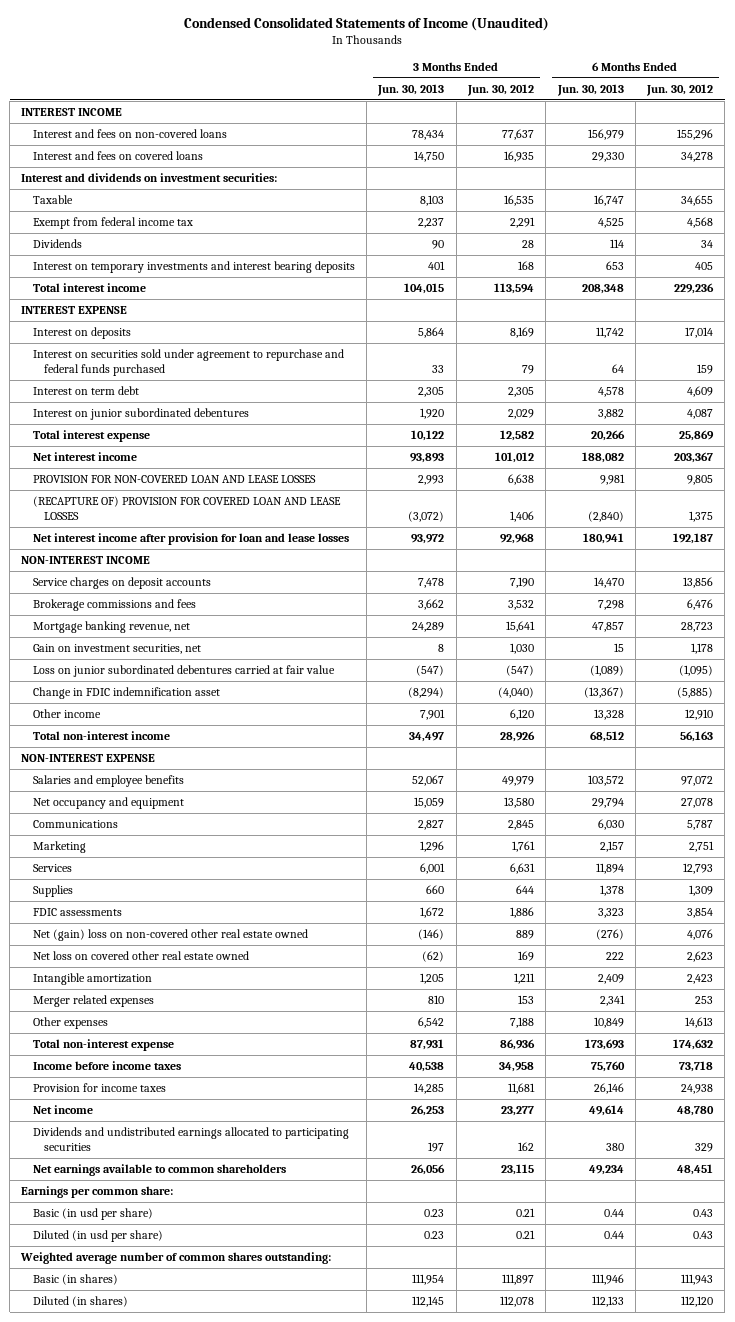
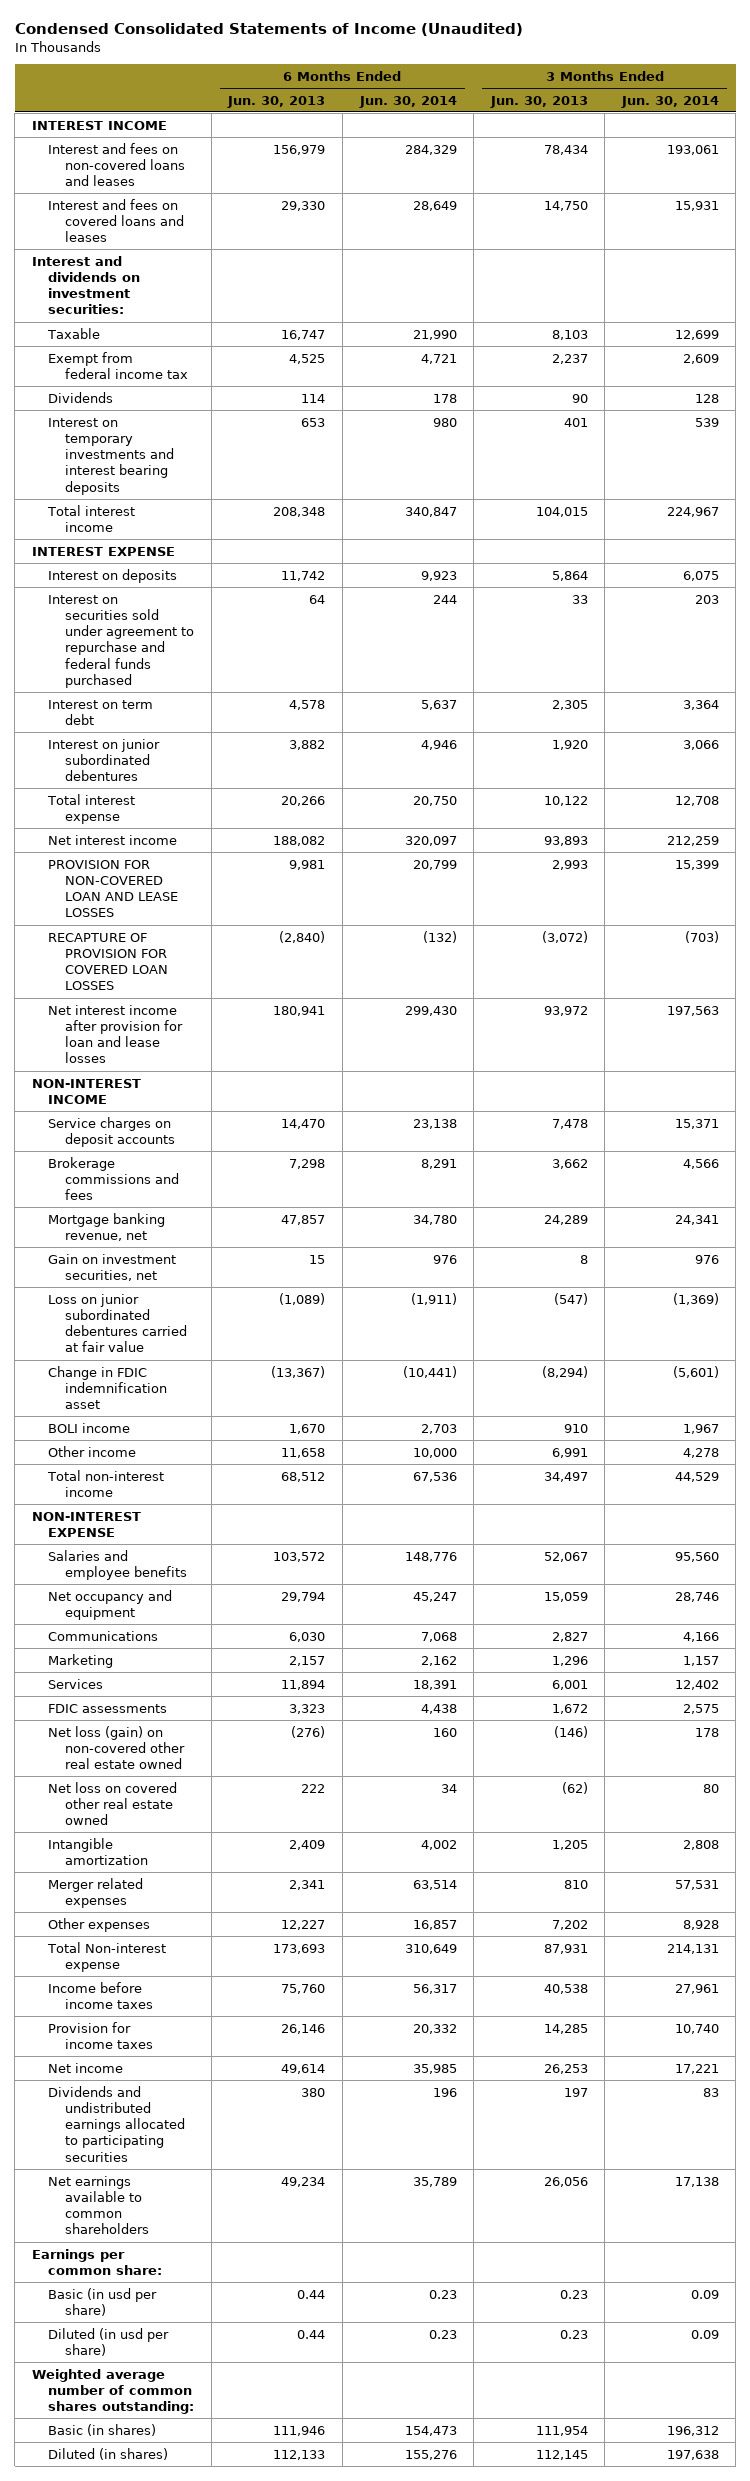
- | 3 Months Ended Jun. 30, 2013 | 3 Months Ended Jun. 30, 2012 | 6 Months Ended Jun. 30, 2013 | 6 Months Ended Jun. 30, 2012
+ | 6 Months Ended Jun. 30, 2013 | 6 Months Ended Jun. 30, 2014 | 3 Months Ended Jun. 30, 2013 | 3 Months Ended Jun. 30, 2014
- Interest and fees on non-covered loans | 78,434 | 77,637 | 156,979 | 155,296
- Interest and fees on covered loans | 14,750 | 16,935 | 29,330 | 34,278
+ Interest and fees on non-covered loans and leases | 156,979 | 284,329 | 78,434 | 193,061
+ Interest and fees on covered loans and leases | 29,330 | 28,649 | 14,750 | 15,931
- (RECAPTURE OF) PROVISION FOR COVERED LOAN AND LEASE LOSSES | (3,072) | 1,406 | (2,840) | 1,375
+ RECAPTURE OF PROVISION FOR COVERED LOAN LOSSES | (2,840) | (132) | (3,072) | (703)
- Other income | 7,901 | 6,120 | 13,328 | 12,910
+ BOLI income | 1,670 | 2,703 | 910 | 1,967
+ Other income | 11,658 | 10,000 | 6,991 | 4,278
- Supplies | 660 | 644 | 1,378 | 1,309
- Net (gain) loss on non-covered other real estate owned | (146) | 889 | (276) | 4,076
+ Net loss (gain) on non-covered other real estate owned | (276) | 160 | (146) | 178
- Other expenses | 6,542 | 7,188 | 10,849 | 14,613
- Total non-interest expense | 87,931 | 86,936 | 173,693 | 174,632
+ Other expenses | 12,227 | 16,857 | 7,202 | 8,928
+ Total Non-interest expense | 173,693 | 310,649 | 87,931 | 214,131

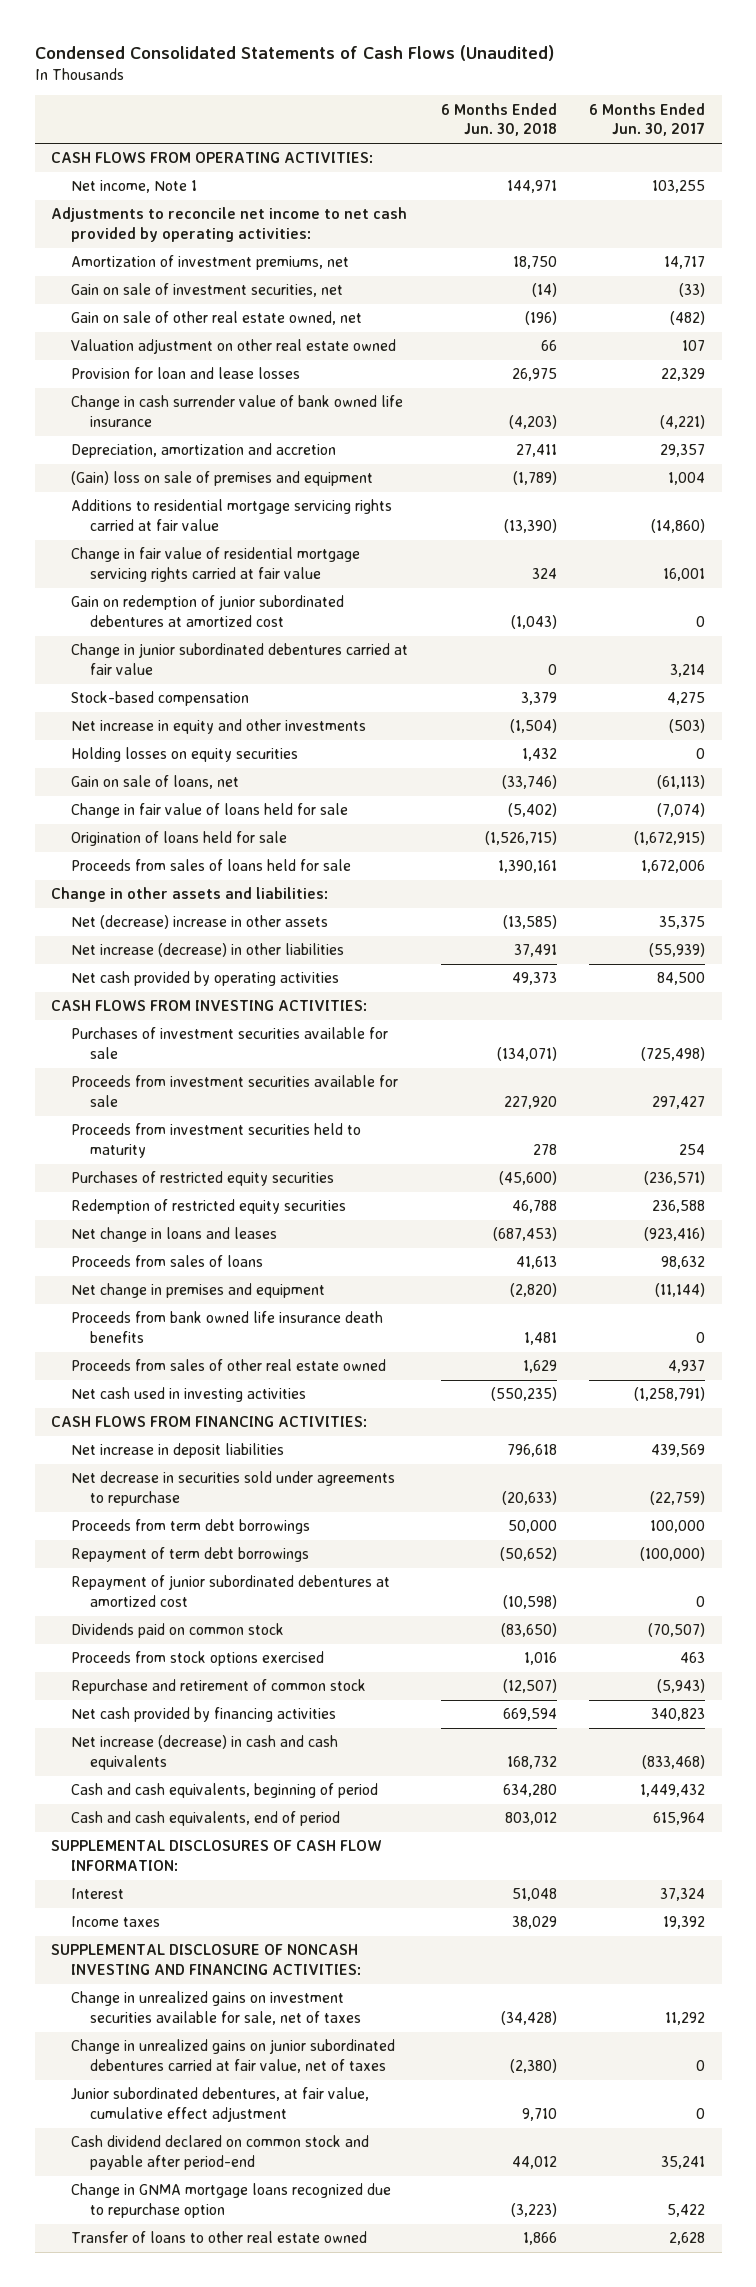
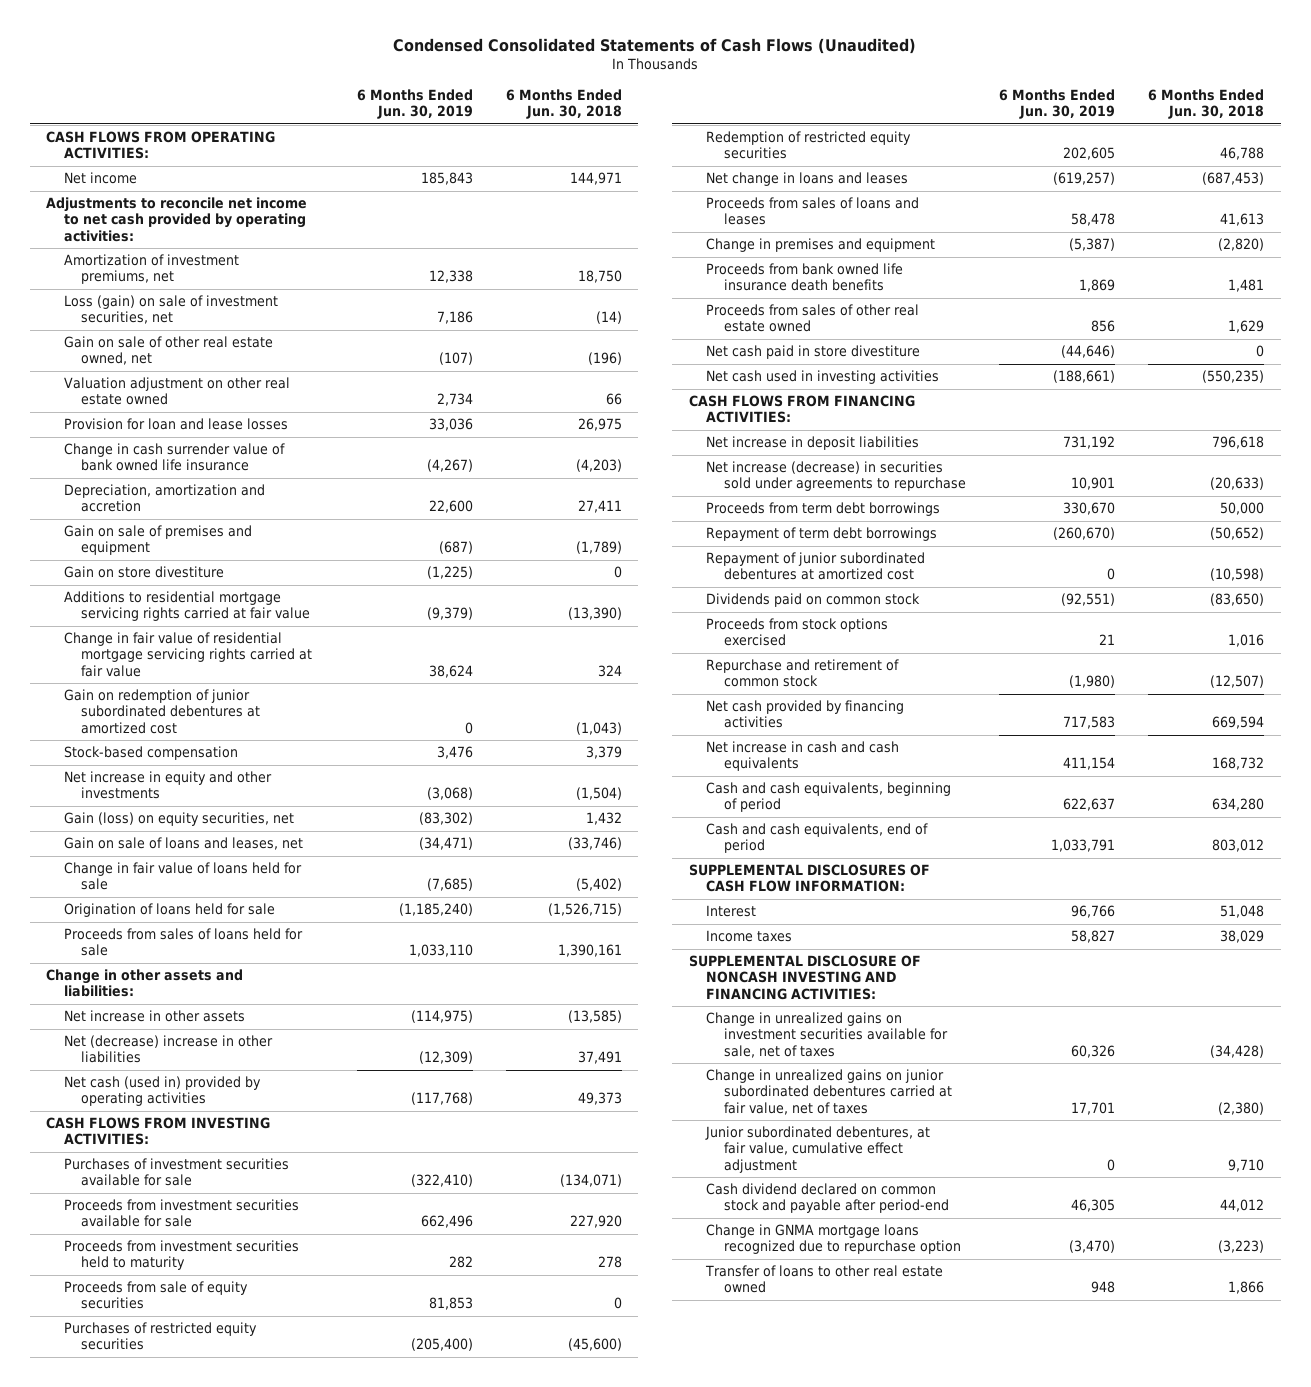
- | 6 Months Ended Jun. 30, 2018 | 6 Months Ended Jun. 30, 2017
+ | 6 Months Ended Jun. 30, 2019 | 6 Months Ended Jun. 30, 2018
- Net income, Note 1 | 144,971 | 103,255
+ Net income | 185,843 | 144,971
- Gain on sale of investment securities, net | (14) | (33)
+ Loss (gain) on sale of investment securities, net | 7,186 | (14)
- (Gain) loss on sale of premises and equipment | (1,789) | 1,004
+ Gain on sale of premises and equipment | (687) | (1,789)
+ Gain on store divestiture | (1,225) | 0
- Change in junior subordinated debentures carried at fair value | 0 | 3,214
- Holding losses on equity securities | 1,432 | 0
- Gain on sale of loans, net | (33,746) | (61,113)
+ Gain (loss) on equity securities, net | (83,302) | 1,432
+ Gain on sale of loans and leases, net | (34,471) | (33,746)
- Net (decrease) increase in other assets | (13,585) | 35,375
- Net increase (decrease) in other liabilities | 37,491 | (55,939)
- Net cash provided by operating activities | 49,373 | 84,500
+ Net increase in other assets | (114,975) | (13,585)
+ Net (decrease) increase in other liabilities | (12,309) | 37,491
+ Net cash (used in) provided by operating activities | (117,768) | 49,373
+ Proceeds from sale of equity securities | 81,853 | 0
- Proceeds from sales of loans | 41,613 | 98,632
- Net change in premises and equipment | (2,820) | (11,144)
+ Proceeds from sales of loans and leases | 58,478 | 41,613
+ Change in premises and equipment | (5,387) | (2,820)
+ Net cash paid in store divestiture | (44,646) | 0
- Net decrease in securities sold under agreements to repurchase | (20,633) | (22,759)
+ Net increase (decrease) in securities sold under agreements to repurchase | 10,901 | (20,633)
- Net increase (decrease) in cash and cash equivalents | 168,732 | (833,468)
+ Net increase in cash and cash equivalents | 411,154 | 168,732

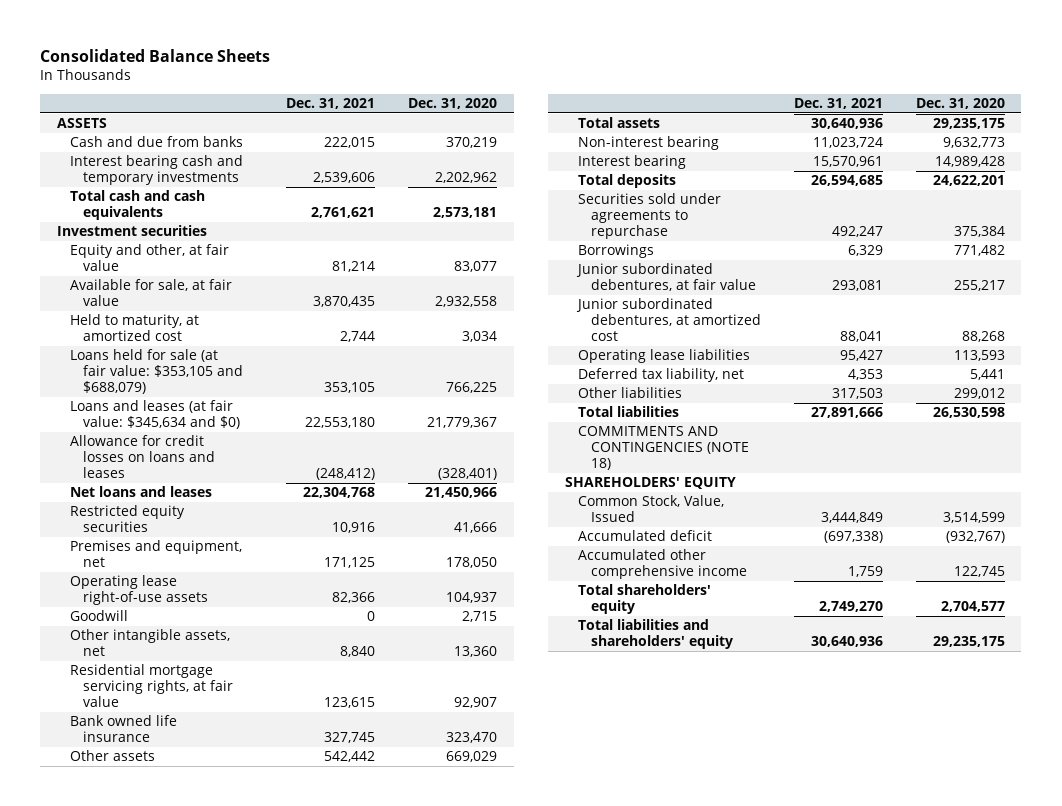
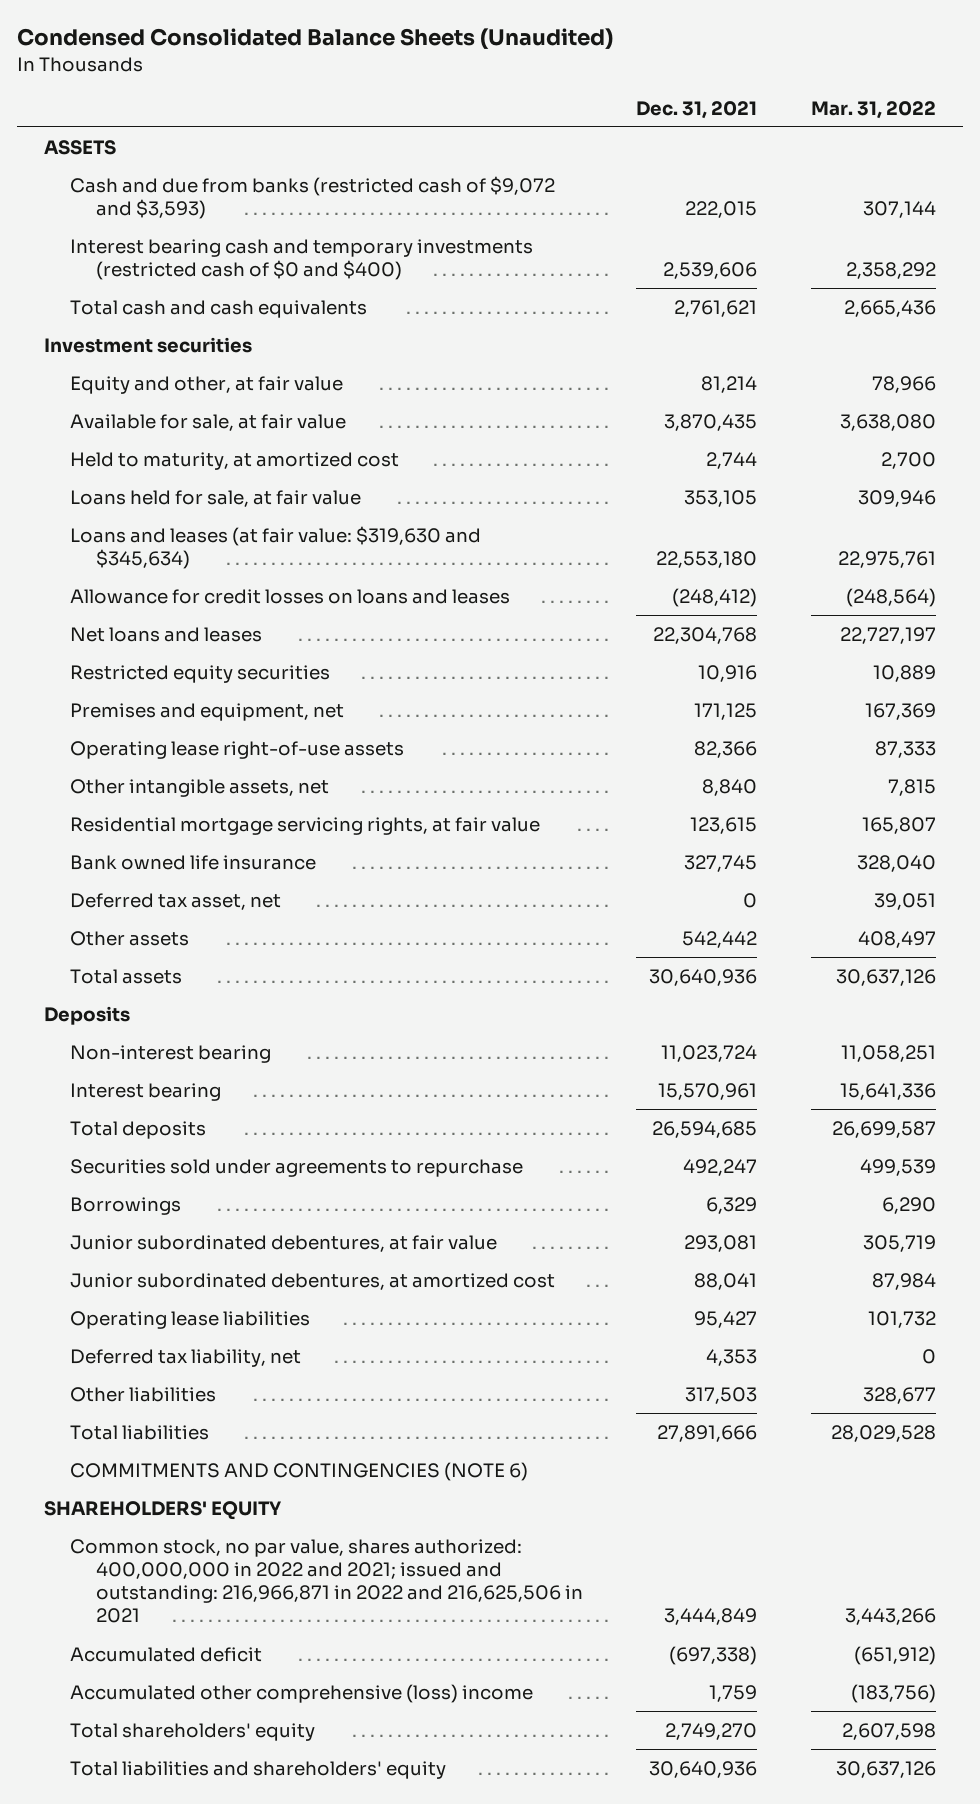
- Consolidated Balance Sheets
+ Condensed Consolidated Balance Sheets (Unaudited)
- | Dec. 31, 2021 | Dec. 31, 2020
+ | Dec. 31, 2021 | Mar. 31, 2022
- Cash and due from banks | 222,015 | 370,219
- Interest bearing cash and temporary investments | 2,539,606 | 2,202,962
+ Cash and due from banks (restricted cash of $9,072 and $3,593) | 222,015 | 307,144
+ Interest bearing cash and temporary investments (restricted cash of $0 and $400) | 2,539,606 | 2,358,292
- Loans held for sale (at fair value: $353,105 and $688,079) | 353,105 | 766,225
- Loans and leases (at fair value: $345,634 and $0) | 22,553,180 | 21,779,367
+ Loans held for sale, at fair value | 353,105 | 309,946
+ Loans and leases (at fair value: $319,630 and $345,634) | 22,553,180 | 22,975,761
- Goodwill | 0 | 2,715
+ Deferred tax asset, net | 0 | 39,051
+ Deposits
- COMMITMENTS AND CONTINGENCIES (NOTE 18)
+ COMMITMENTS AND CONTINGENCIES (NOTE 6)
- Common Stock, Value, Issued | 3,444,849 | 3,514,599
+ Common stock, no par value, shares authorized: 400,000,000 in 2022 and 2021; issued and outstanding: 216,966,871 in 2022 and 216,625,506 in 2021 | 3,444,849 | 3,443,266
- Accumulated other comprehensive income | 1,759 | 122,745
+ Accumulated other comprehensive (loss) income | 1,759 | (183,756)

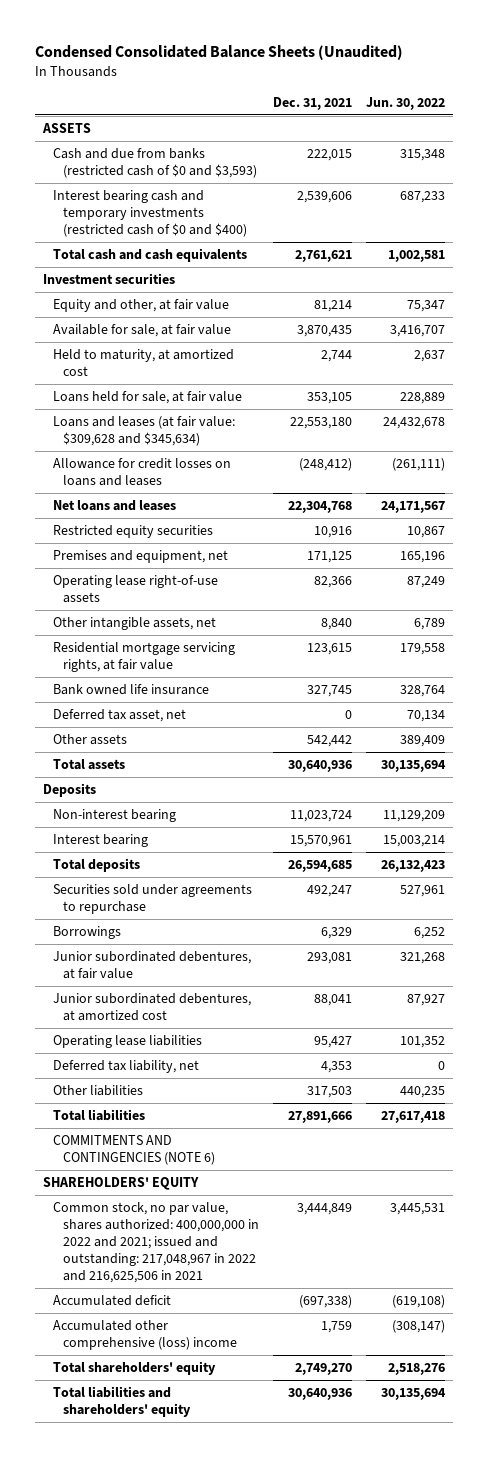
- | Dec. 31, 2021 | Mar. 31, 2022
+ | Dec. 31, 2021 | Jun. 30, 2022
- Cash and due from banks (restricted cash of $9,072 and $3,593) | 222,015 | 307,144
+ Cash and due from banks (restricted cash of $0 and $3,593) | 222,015 | 315,348
- Loans and leases (at fair value: $319,630 and $345,634) | 22,553,180 | 22,975,761
+ Loans and leases (at fair value: $309,628 and $345,634) | 22,553,180 | 24,432,678
- Common stock, no par value, shares authorized: 400,000,000 in 2022 and 2021; issued and outstanding: 216,966,871 in 2022 and 216,625,506 in 2021 | 3,444,849 | 3,443,266
+ Common stock, no par value, shares authorized: 400,000,000 in 2022 and 2021; issued and outstanding: 217,048,967 in 2022 and 216,625,506 in 2021 | 3,444,849 | 3,445,531

